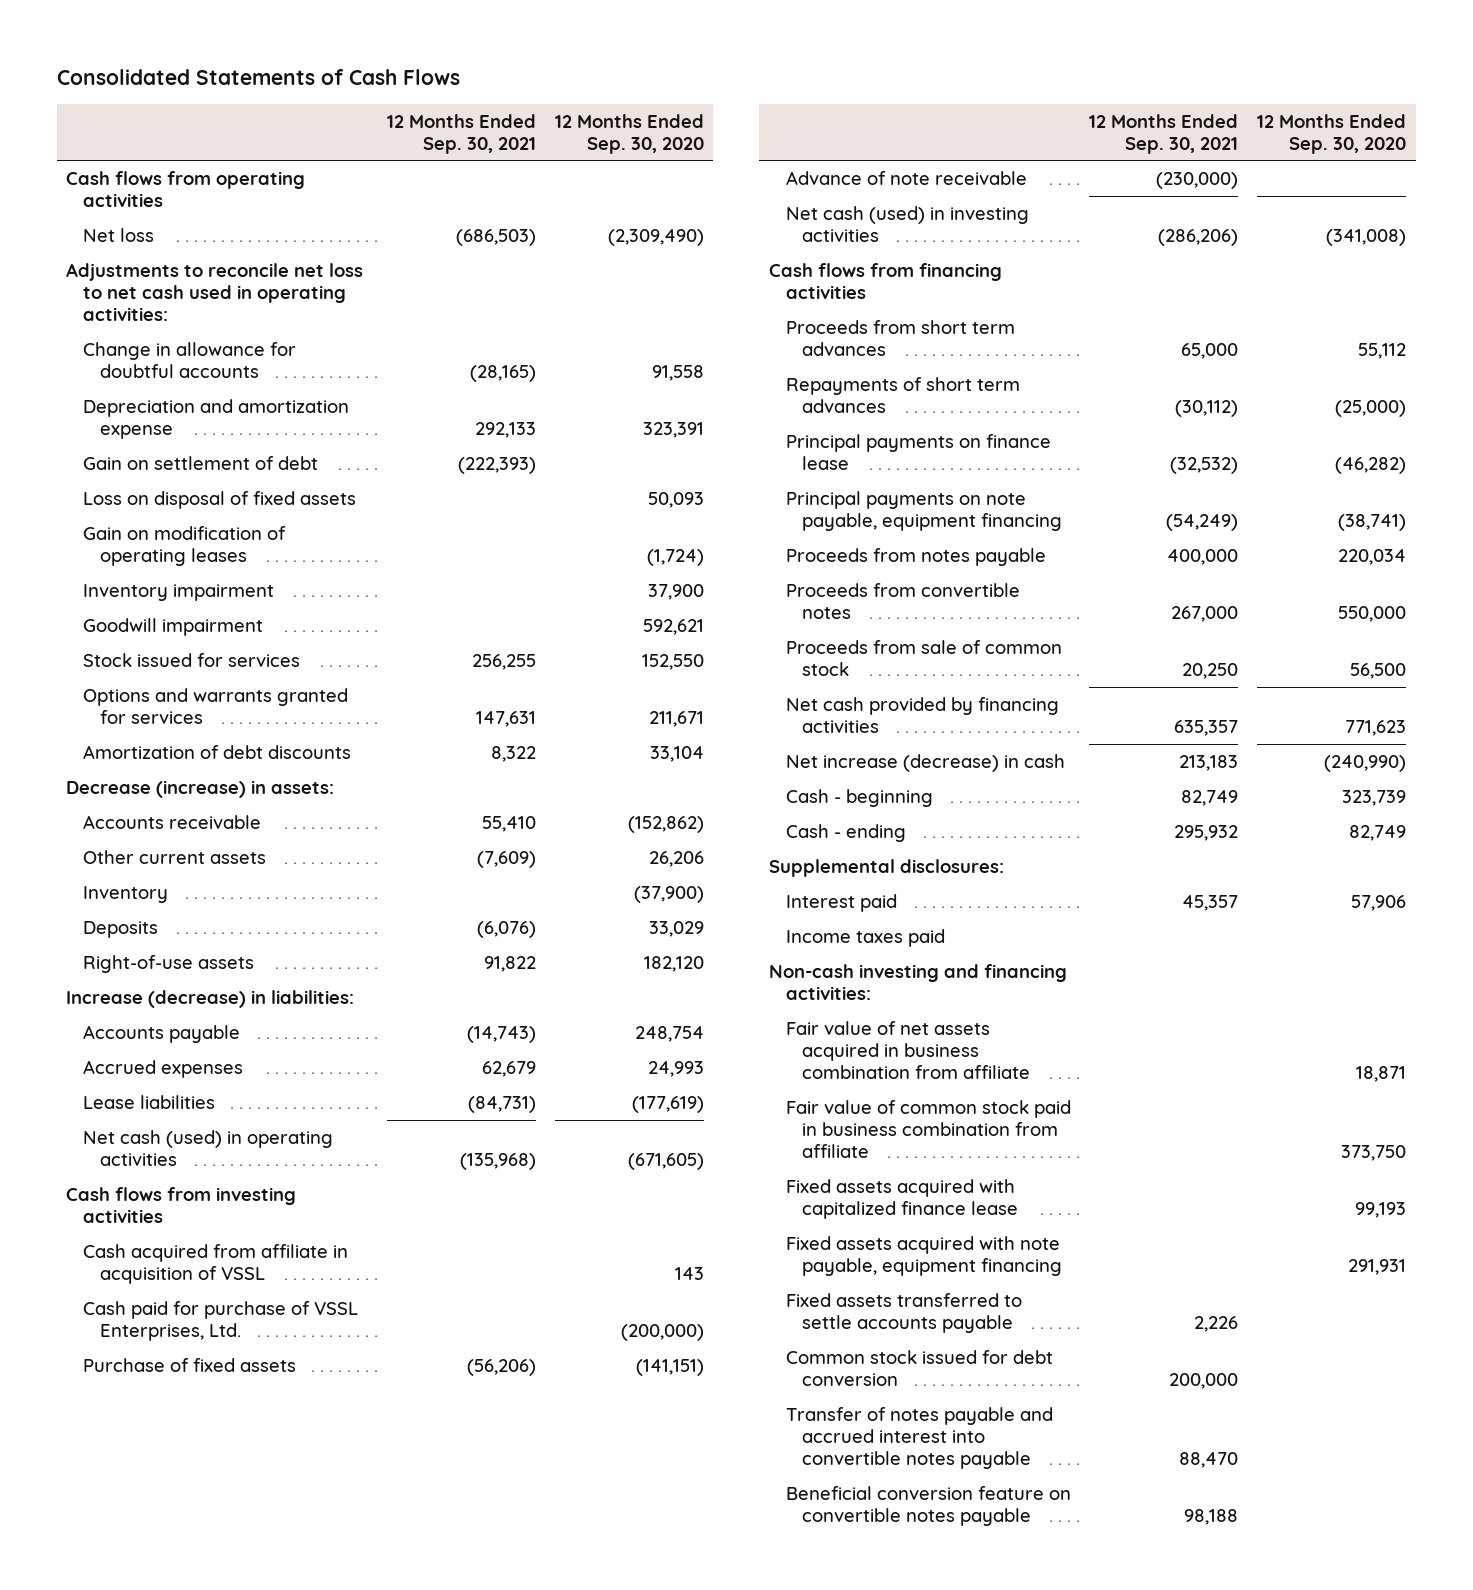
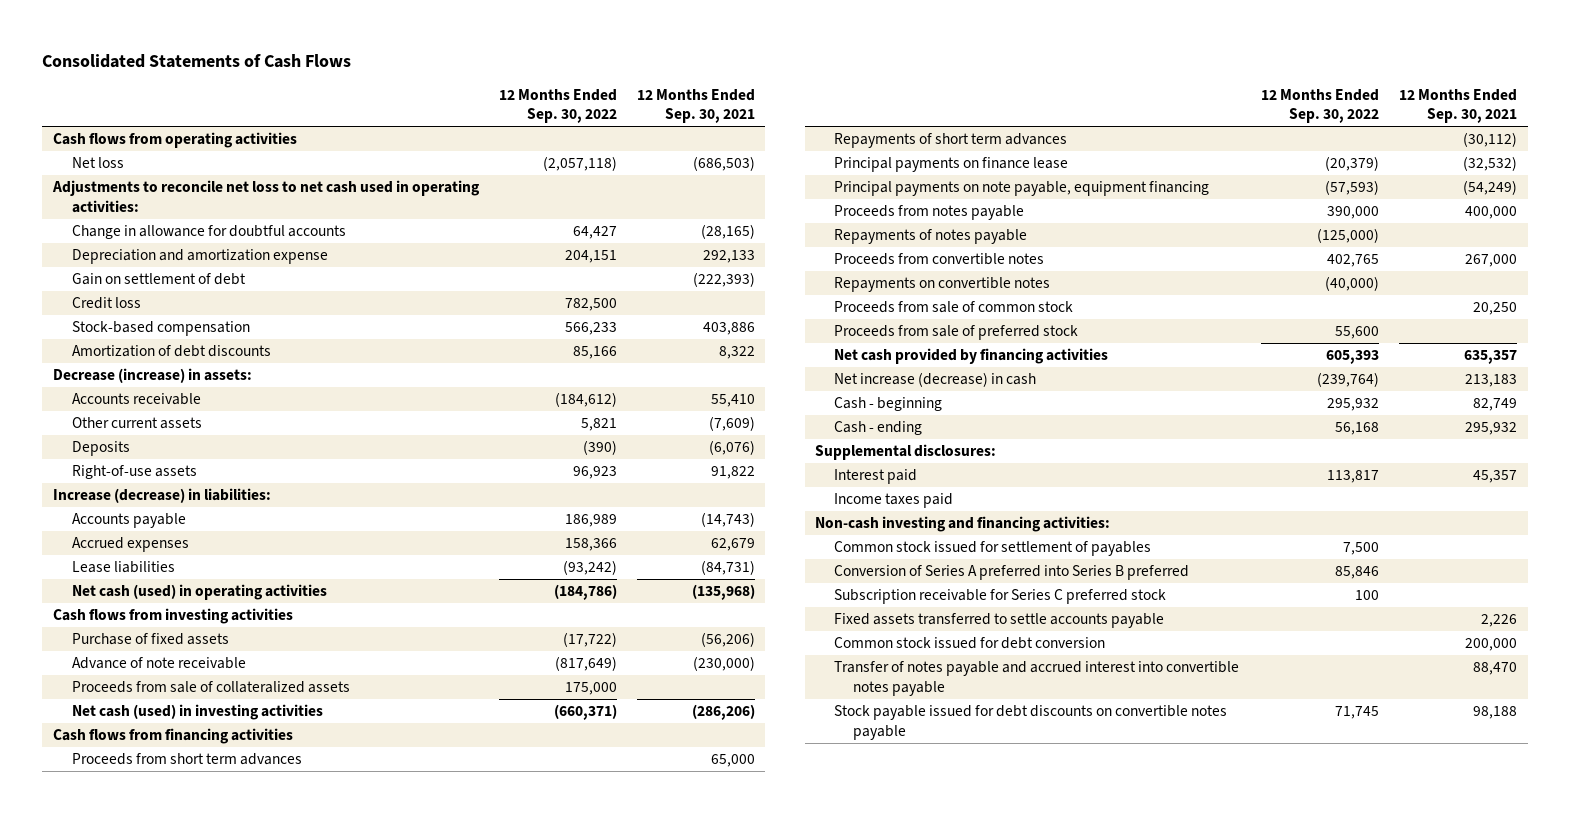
- | 12 Months Ended Sep. 30, 2021 | 12 Months Ended Sep. 30, 2020
+ | 12 Months Ended Sep. 30, 2022 | 12 Months Ended Sep. 30, 2021
- Loss on disposal of fixed assets | | 50,093
- Gain on modification of operating leases | | (1,724)
- Inventory impairment | | 37,900
- Goodwill impairment | | 592,621
- Stock issued for services | 256,255 | 152,550
- Options and warrants granted for services | 147,631 | 211,671
+ Credit loss | 782,500 |
+ Stock-based compensation | 566,233 | 403,886
- Inventory | | (37,900)
- Cash acquired from affiliate in acquisition of VSSL | | 143
- Cash paid for purchase of VSSL Enterprises, Ltd. | | (200,000)
+ Proceeds from sale of collateralized assets | 175,000 |
+ Repayments of notes payable | (125,000) |
+ Repayments on convertible notes | (40,000) |
+ Proceeds from sale of preferred stock | 55,600 |
- Fair value of net assets acquired in business combination from affiliate | | 18,871
- Fair value of common stock paid in business combination from affiliate | | 373,750
- Fixed assets acquired with capitalized finance lease | | 99,193
- Fixed assets acquired with note payable, equipment financing | | 291,931
+ Common stock issued for settlement of payables | 7,500 |
+ Conversion of Series A preferred into Series B preferred | 85,846 |
+ Subscription receivable for Series C preferred stock | 100 |
- Beneficial conversion feature on convertible notes payable | 98,188 |
+ Stock payable issued for debt discounts on convertible notes payable | 71,745 | 98,188

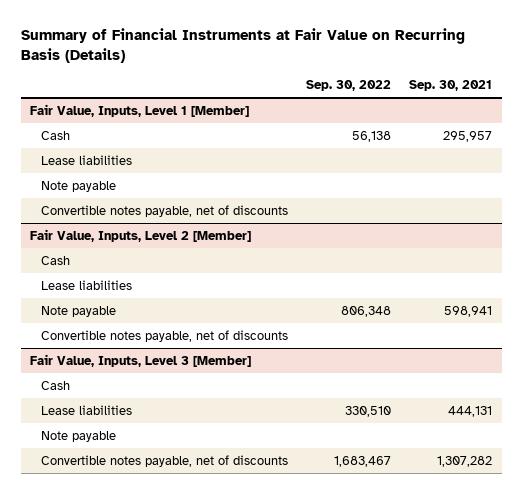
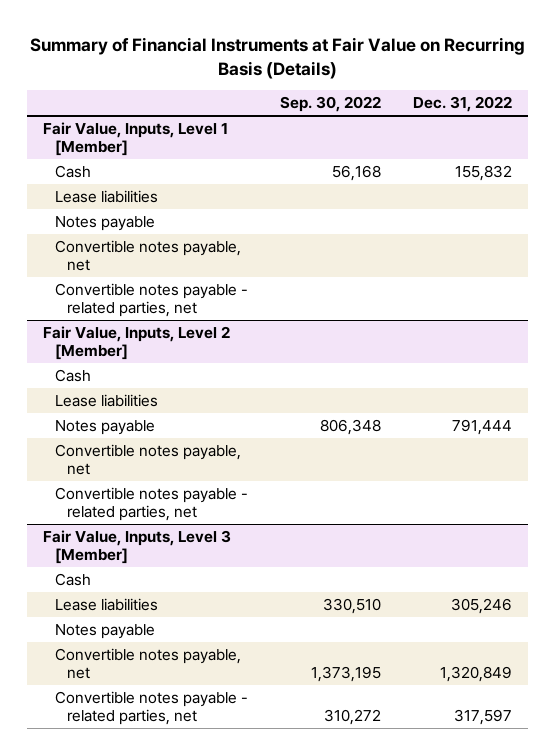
- | Sep. 30, 2022 | Sep. 30, 2021
+ | Sep. 30, 2022 | Dec. 31, 2022
@ Fair Value, Inputs, Level 1 [Member]
- Cash | 56,138 | 295,957
+ Cash | 56,168 | 155,832
- Note payable
- Convertible notes payable, net of discounts
+ Notes payable
+ Convertible notes payable, net
+ Convertible notes payable - related parties, net
@ Fair Value, Inputs, Level 2 [Member]
- Note payable | 806,348 | 598,941
- Convertible notes payable, net of discounts
+ Notes payable | 806,348 | 791,444
+ Convertible notes payable, net
+ Convertible notes payable - related parties, net
@ Fair Value, Inputs, Level 3 [Member]
- Note payable
- Convertible notes payable, net of discounts | 1,683,467 | 1,307,282
+ Notes payable
+ Convertible notes payable, net | 1,373,195 | 1,320,849
+ Convertible notes payable - related parties, net | 310,272 | 317,597

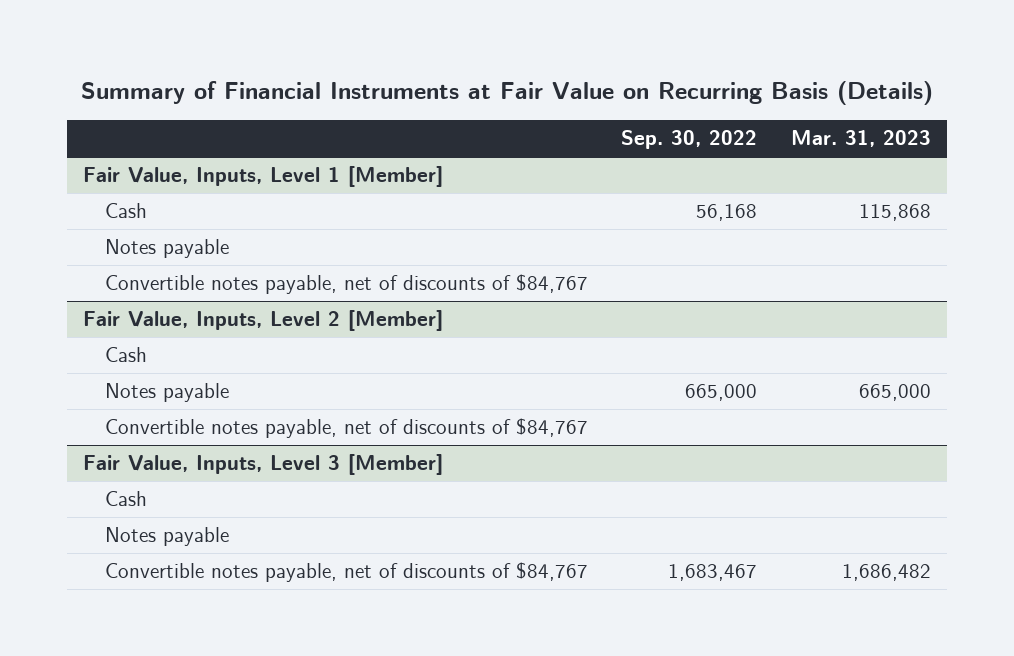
- | Sep. 30, 2022 | Dec. 31, 2022
+ | Sep. 30, 2022 | Mar. 31, 2023
@ Fair Value, Inputs, Level 1 [Member]
- Lease liabilities
- Convertible notes payable, net
- Convertible notes payable - related parties, net
+ Convertible notes payable, net of discounts of $84,767
@ Fair Value, Inputs, Level 2 [Member]
- Lease liabilities
- Notes payable | 806,348 | 791,444
- Convertible notes payable, net
- Convertible notes payable - related parties, net
+ Notes payable | 665,000 | 665,000
+ Convertible notes payable, net of discounts of $84,767
@ Fair Value, Inputs, Level 3 [Member]
- Lease liabilities | 330,510 | 305,246
- Convertible notes payable, net | 1,373,195 | 1,320,849
- Convertible notes payable - related parties, net | 310,272 | 317,597
+ Convertible notes payable, net of discounts of $84,767 | 1,683,467 | 1,686,482

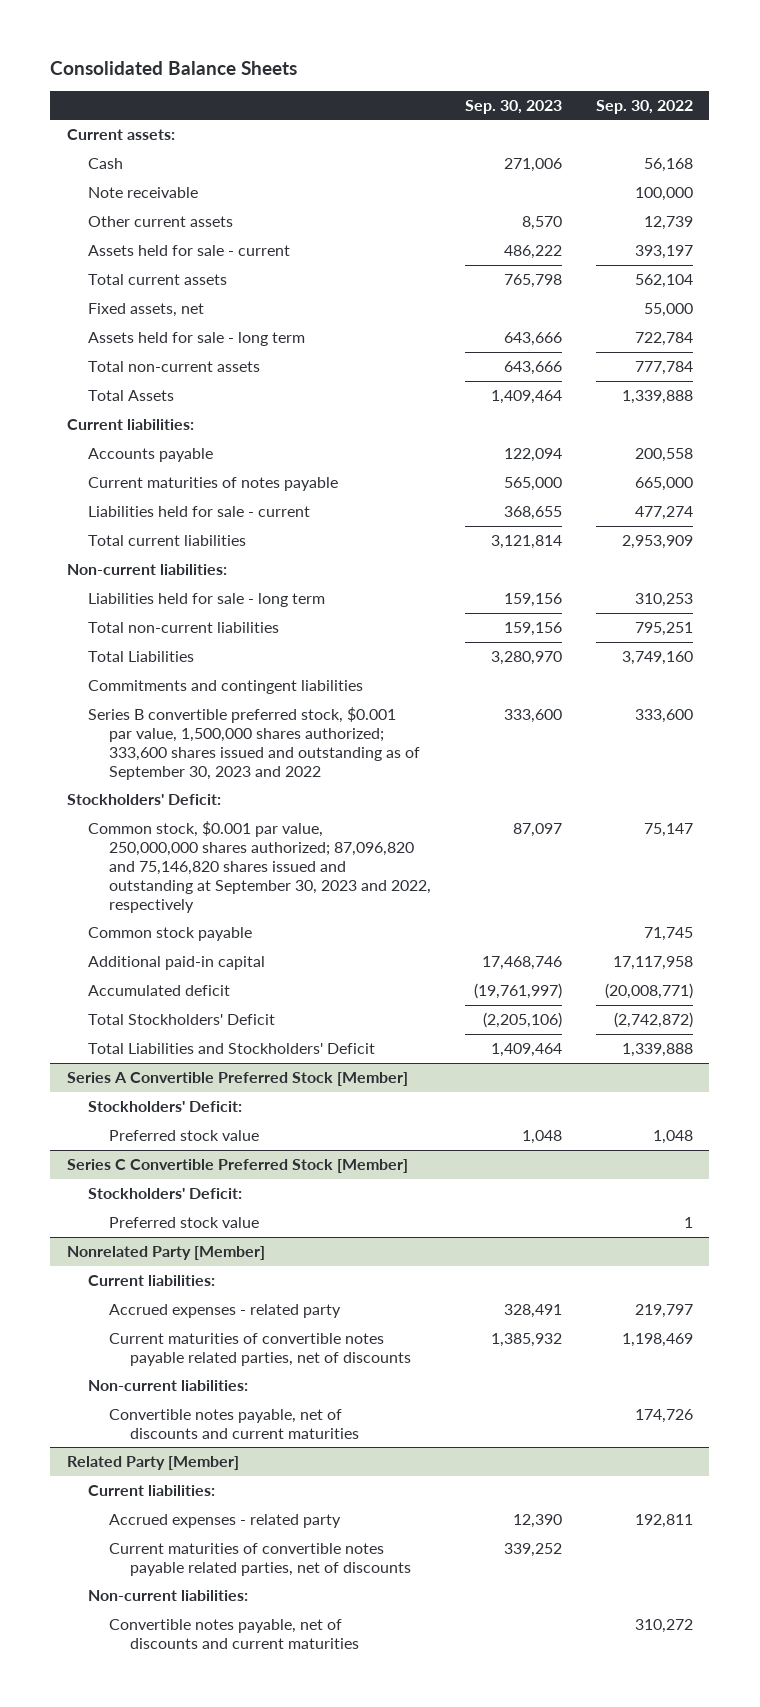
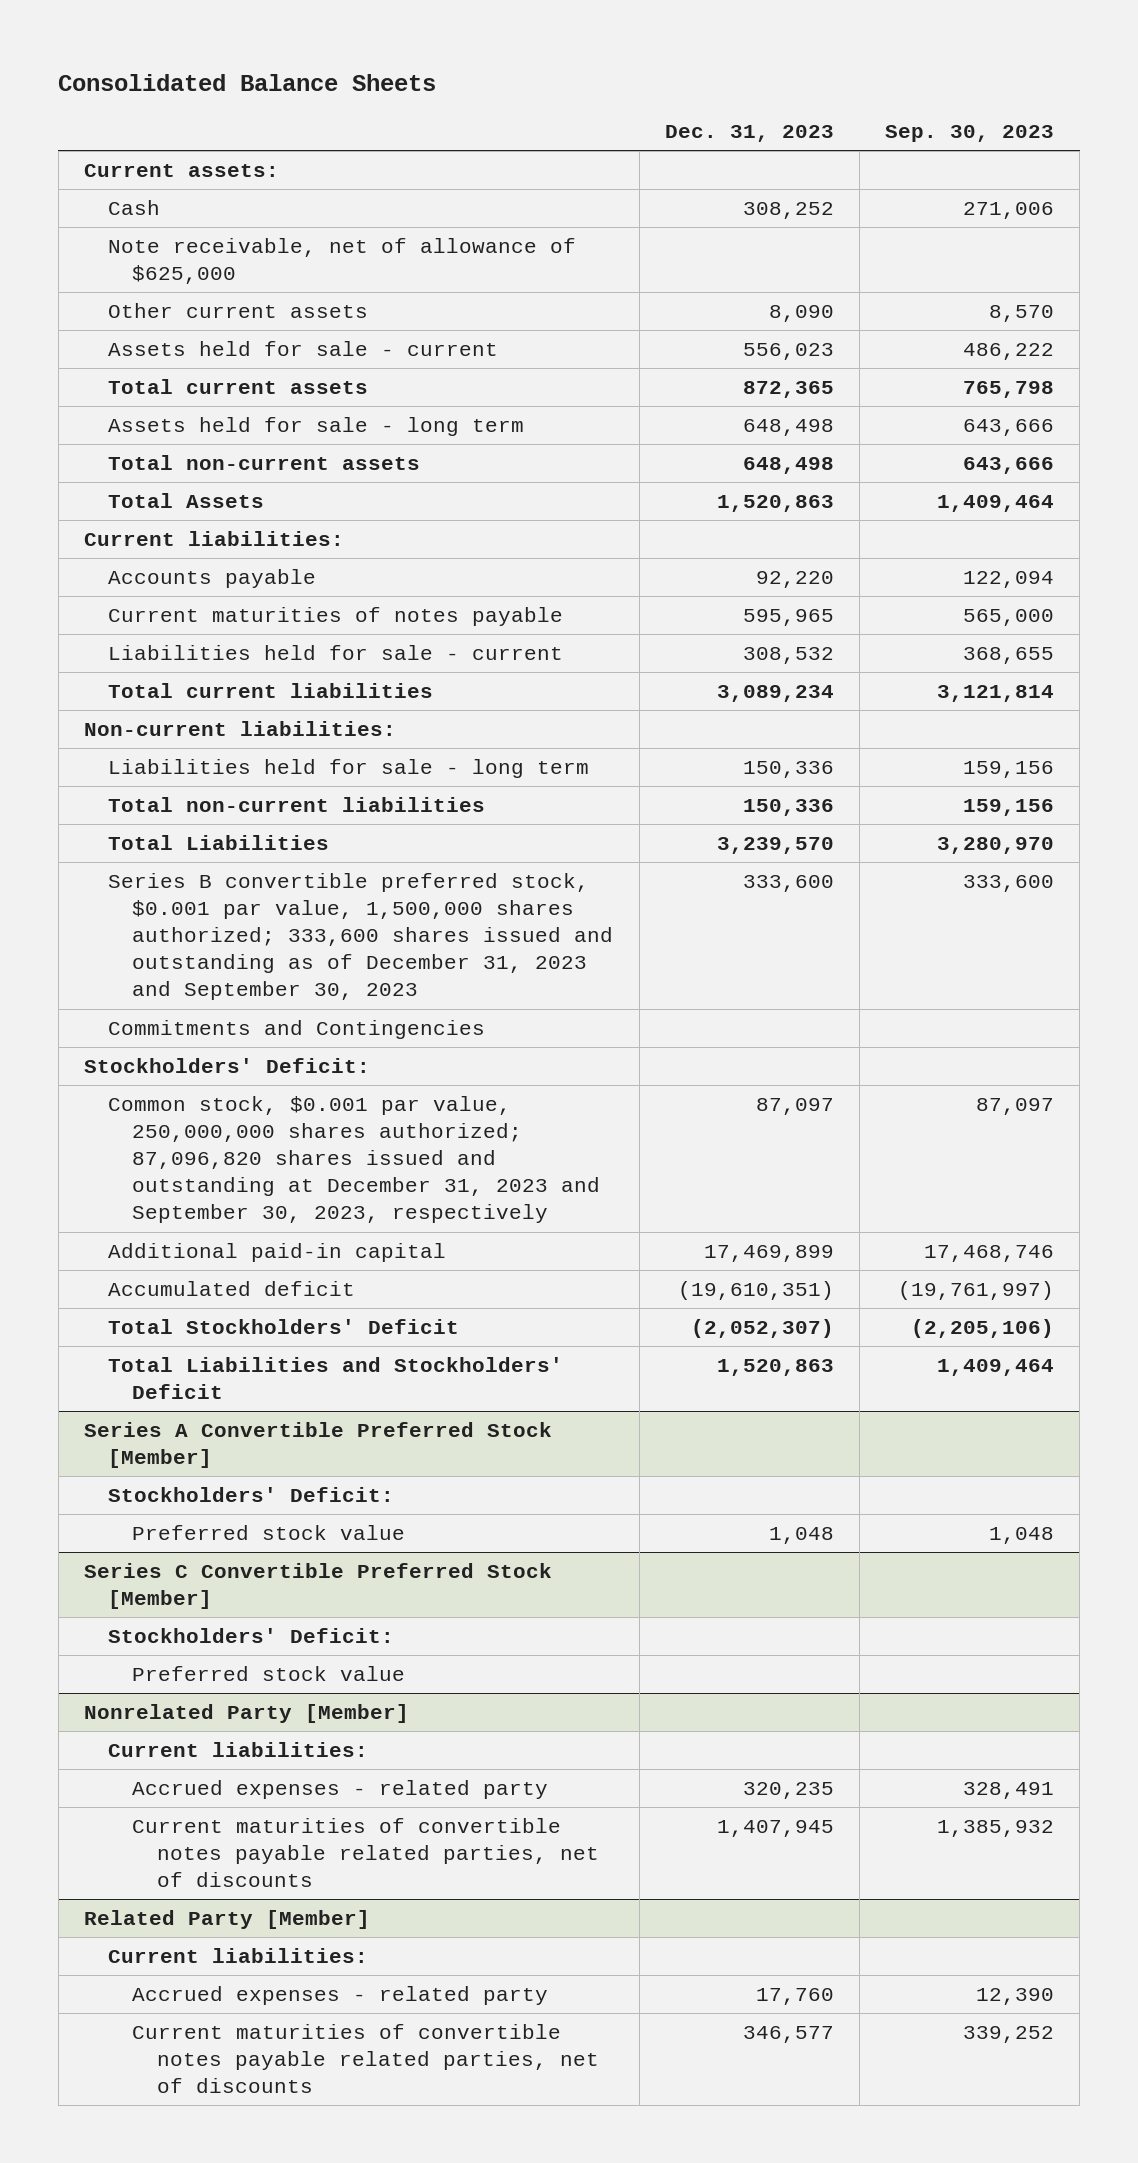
- | Sep. 30, 2023 | Sep. 30, 2022
+ | Dec. 31, 2023 | Sep. 30, 2023
- Note receivable | | 100,000
+ Note receivable, net of allowance of $625,000
- Fixed assets, net | | 55,000
- Commitments and contingent liabilities
- Series B convertible preferred stock, $0.001 par value, 1,500,000 shares authorized; 333,600 shares issued and outstanding as of September 30, 2023 and 2022 | 333,600 | 333,600
+ Series B convertible preferred stock, $0.001 par value, 1,500,000 shares authorized; 333,600 shares issued and outstanding as of December 31, 2023 and September 30, 2023 | 333,600 | 333,600
+ Commitments and Contingencies
- Common stock, $0.001 par value, 250,000,000 shares authorized; 87,096,820 and 75,146,820 shares issued and outstanding at September 30, 2023 and 2022, respectively | 87,097 | 75,147
- Common stock payable | | 71,745
+ Common stock, $0.001 par value, 250,000,000 shares authorized; 87,096,820 shares issued and outstanding at December 31, 2023 and September 30, 2023, respectively | 87,097 | 87,097
@ Nonrelated Party [Member]
- Non-current liabilities:
- Convertible notes payable, net of discounts and current maturities | | 174,726
@ Related Party [Member]
- Non-current liabilities:
- Convertible notes payable, net of discounts and current maturities | | 310,272

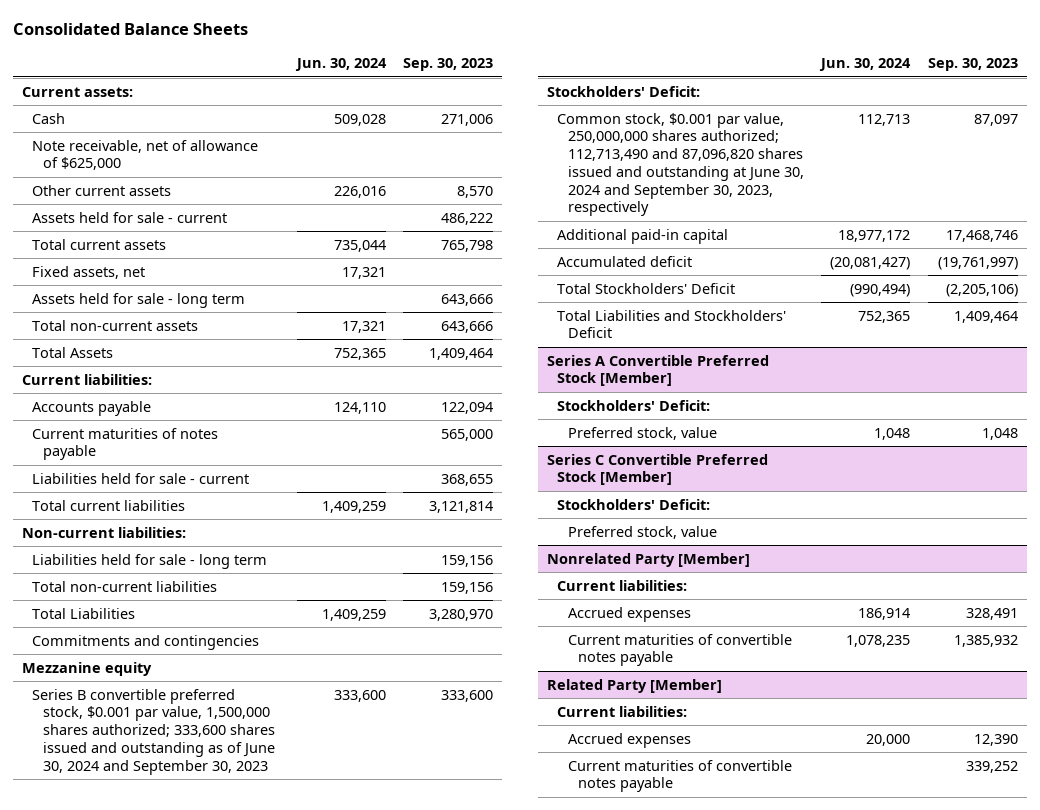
- | Dec. 31, 2023 | Sep. 30, 2023
+ | Jun. 30, 2024 | Sep. 30, 2023
+ Fixed assets, net | 17,321 |
- Series B convertible preferred stock, $0.001 par value, 1,500,000 shares authorized; 333,600 shares issued and outstanding as of December 31, 2023 and September 30, 2023 | 333,600 | 333,600
- Commitments and Contingencies
+ Commitments and contingencies
+ Mezzanine equity
+ Series B convertible preferred stock, $0.001 par value, 1,500,000 shares authorized; 333,600 shares issued and outstanding as of June 30, 2024 and September 30, 2023 | 333,600 | 333,600
- Common stock, $0.001 par value, 250,000,000 shares authorized; 87,096,820 shares issued and outstanding at December 31, 2023 and September 30, 2023, respectively | 87,097 | 87,097
+ Common stock, $0.001 par value, 250,000,000 shares authorized; 112,713,490 and 87,096,820 shares issued and outstanding at June 30, 2024 and September 30, 2023, respectively | 112,713 | 87,097
@ Series A Convertible Preferred Stock [Member]
- Preferred stock value | 1,048 | 1,048
+ Preferred stock, value | 1,048 | 1,048
@ Series C Convertible Preferred Stock [Member]
- Preferred stock value
+ Preferred stock, value
@ Nonrelated Party [Member]
- Accrued expenses - related party | 320,235 | 328,491
- Current maturities of convertible notes payable related parties, net of discounts | 1,407,945 | 1,385,932
+ Accrued expenses | 186,914 | 328,491
+ Current maturities of convertible notes payable | 1,078,235 | 1,385,932
@ Related Party [Member]
- Accrued expenses - related party | 17,760 | 12,390
- Current maturities of convertible notes payable related parties, net of discounts | 346,577 | 339,252
+ Accrued expenses | 20,000 | 12,390
+ Current maturities of convertible notes payable | | 339,252

